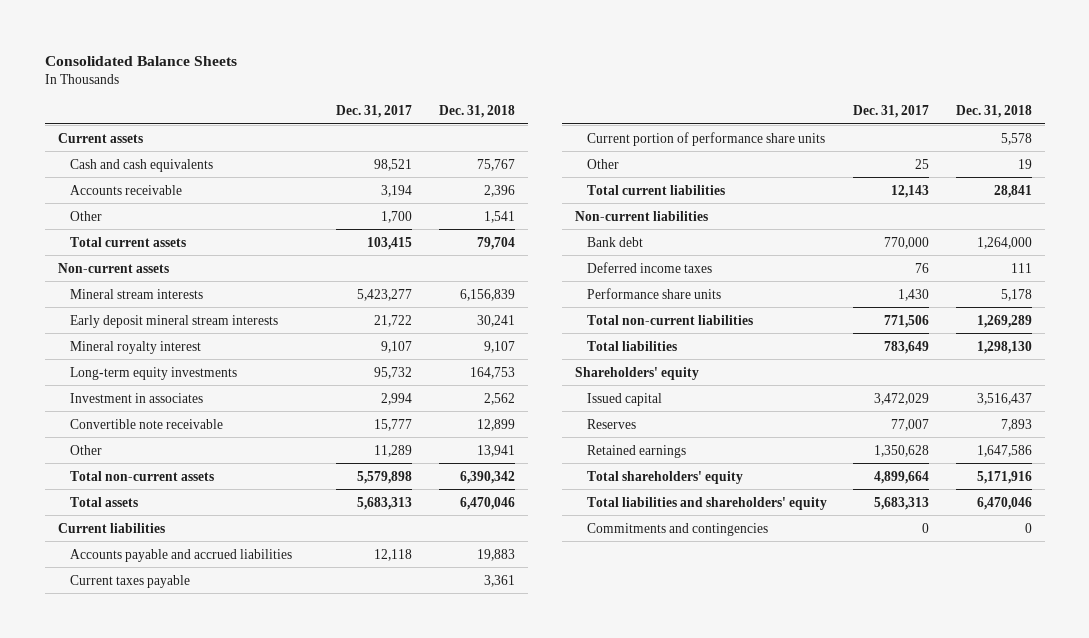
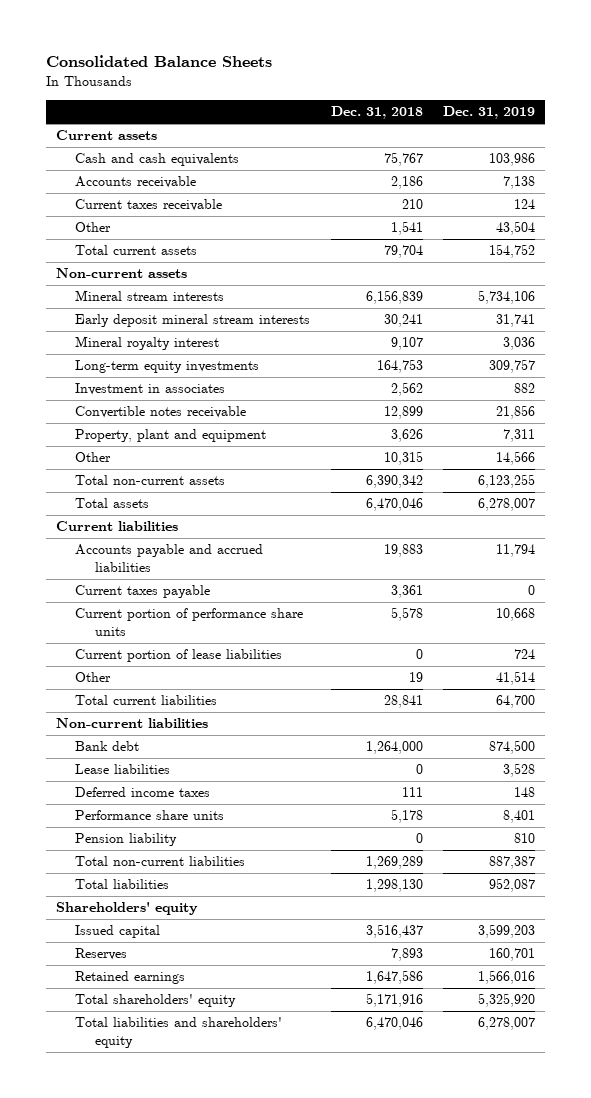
- | Dec. 31, 2017 | Dec. 31, 2018
+ | Dec. 31, 2018 | Dec. 31, 2019
- Accounts receivable | 3,194 | 2,396
+ Accounts receivable | 2,186 | 7,138
+ Current taxes receivable | 210 | 124
- Convertible note receivable | 15,777 | 12,899
- Other | 11,289 | 13,941
+ Convertible notes receivable | 12,899 | 21,856
+ Property, plant and equipment | 3,626 | 7,311
+ Other | 10,315 | 14,566
+ Current portion of lease liabilities | 0 | 724
+ Lease liabilities | 0 | 3,528
+ Pension liability | 0 | 810
- Commitments and contingencies | 0 | 0

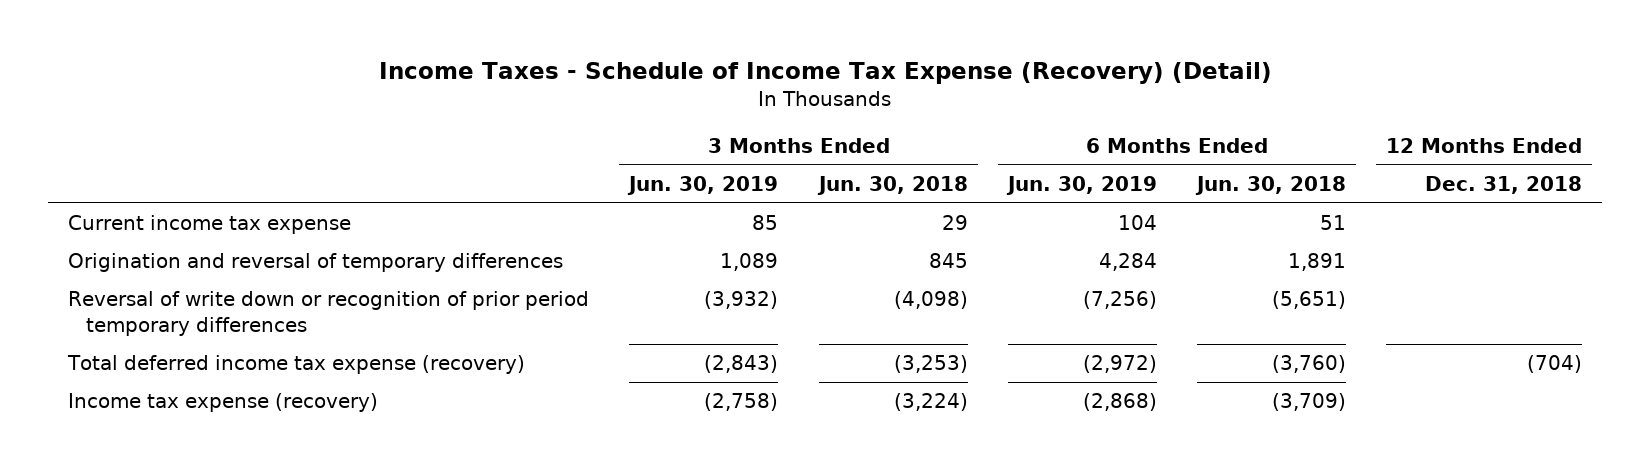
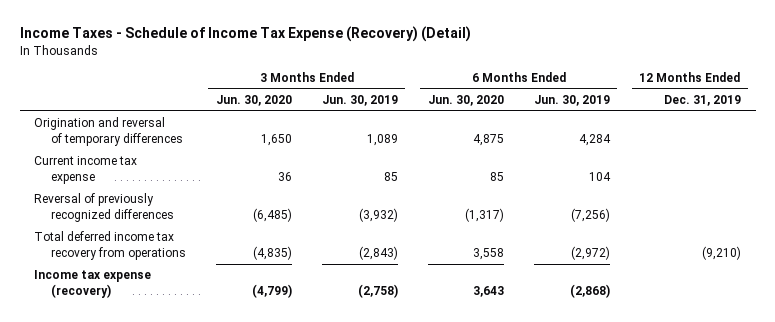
- | 3 Months Ended Jun. 30, 2019 | 3 Months Ended Jun. 30, 2018 | 6 Months Ended Jun. 30, 2019 | 6 Months Ended Jun. 30, 2018 | 12 Months Ended Dec. 31, 2018
+ | 3 Months Ended Jun. 30, 2020 | 3 Months Ended Jun. 30, 2019 | 6 Months Ended Jun. 30, 2020 | 6 Months Ended Jun. 30, 2019 | 12 Months Ended Dec. 31, 2019
- Reversal of write down or recognition of prior period temporary differences | (3,932) | (4,098) | (7,256) | (5,651) |
- Total deferred income tax expense (recovery) | (2,843) | (3,253) | (2,972) | (3,760) | (704)
moved down: Current income tax expense | 36 | 85 | 85 | 104 |
+ Reversal of previously recognized differences | (6,485) | (3,932) | (1,317) | (7,256) |
+ Total deferred income tax recovery from operations | (4,835) | (2,843) | 3,558 | (2,972) | (9,210)

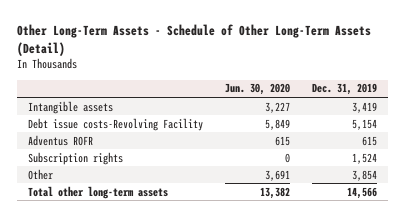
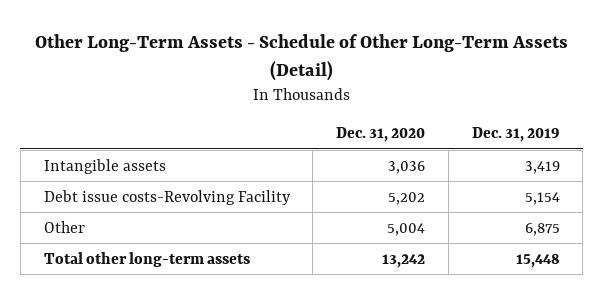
- | Jun. 30, 2020 | Dec. 31, 2019
+ | Dec. 31, 2020 | Dec. 31, 2019
- Adventus ROFR | 615 | 615
- Subscription rights | 0 | 1,524
- Other | 3,691 | 3,854
- Total other long-term assets | 13,382 | 14,566
+ Other | 5,004 | 6,875
+ Total other long-term assets | 13,242 | 15,448

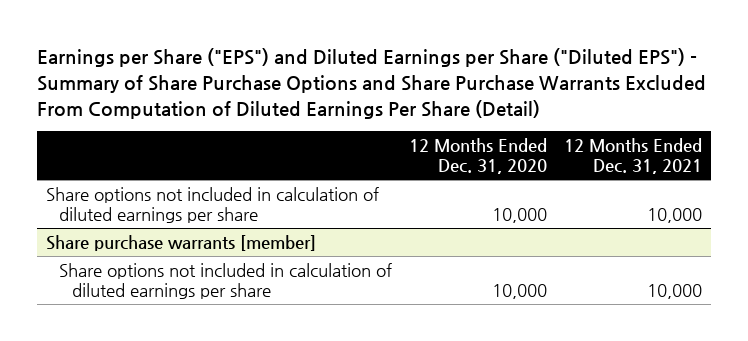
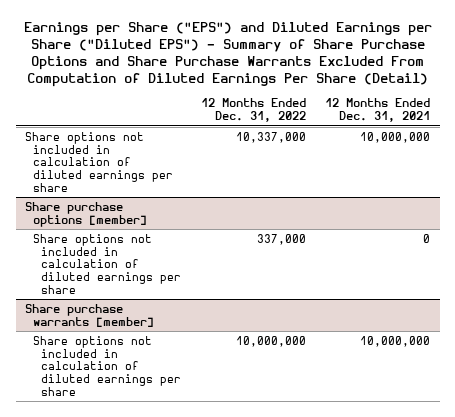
- | 12 Months Ended Dec. 31, 2020 | 12 Months Ended Dec. 31, 2021
+ | 12 Months Ended Dec. 31, 2022 | 12 Months Ended Dec. 31, 2021
- Share options not included in calculation of diluted earnings per share | 10,000 | 10,000
+ Share options not included in calculation of diluted earnings per share | 10,337,000 | 10,000,000
+ Share purchase options [member]
+ Share options not included in calculation of diluted earnings per share | 337,000 | 0
@ Share purchase warrants [member]
- Share options not included in calculation of diluted earnings per share | 10,000 | 10,000
+ Share options not included in calculation of diluted earnings per share | 10,000,000 | 10,000,000

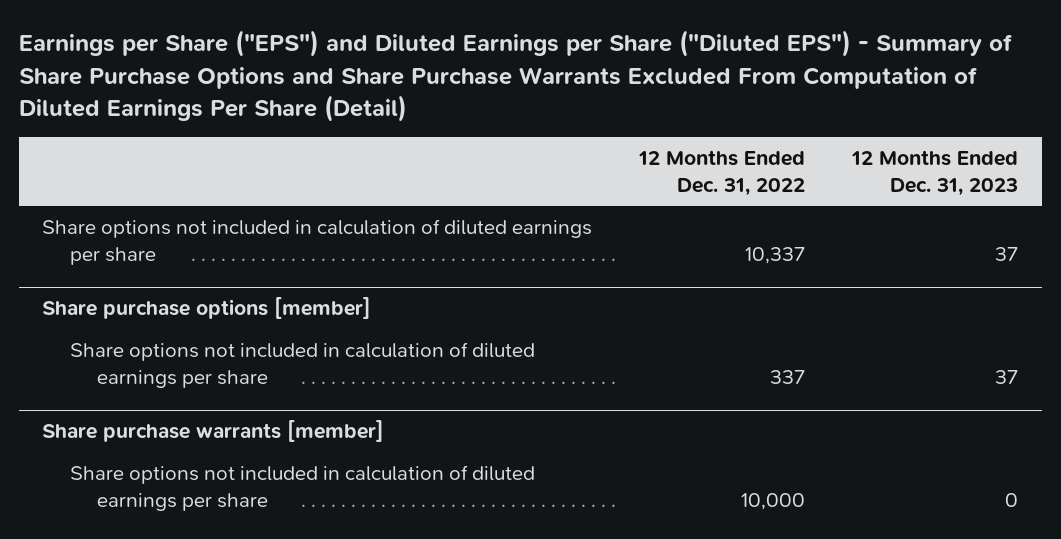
- | 12 Months Ended Dec. 31, 2022 | 12 Months Ended Dec. 31, 2021
+ | 12 Months Ended Dec. 31, 2022 | 12 Months Ended Dec. 31, 2023
- Share options not included in calculation of diluted earnings per share | 10,337,000 | 10,000,000
+ Share options not included in calculation of diluted earnings per share | 10,337 | 37
@ Share purchase options [member]
- Share options not included in calculation of diluted earnings per share | 337,000 | 0
+ Share options not included in calculation of diluted earnings per share | 337 | 37
@ Share purchase warrants [member]
- Share options not included in calculation of diluted earnings per share | 10,000,000 | 10,000,000
+ Share options not included in calculation of diluted earnings per share | 10,000 | 0

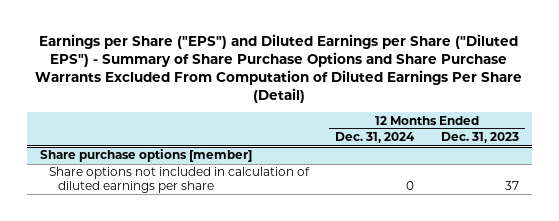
- | 12 Months Ended Dec. 31, 2022 | 12 Months Ended Dec. 31, 2023
+ | 12 Months Ended Dec. 31, 2024 | 12 Months Ended Dec. 31, 2023
- Share options not included in calculation of diluted earnings per share | 10,337 | 37
- Share purchase warrants [member]
- Share options not included in calculation of diluted earnings per share | 10,000 | 0

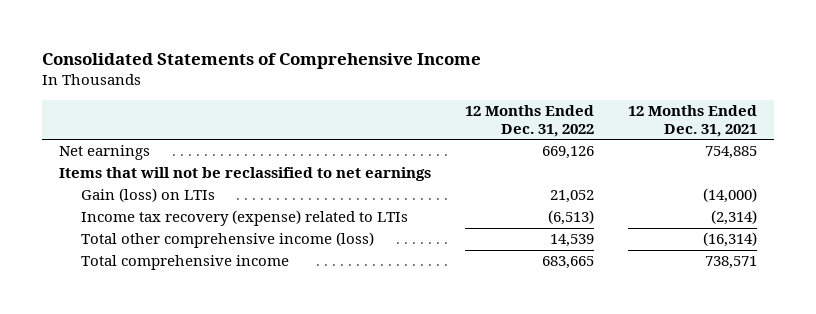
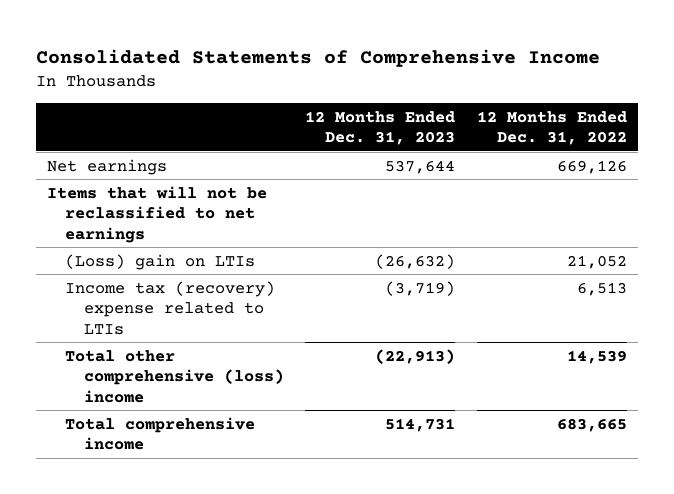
- | 12 Months Ended Dec. 31, 2022 | 12 Months Ended Dec. 31, 2021
+ | 12 Months Ended Dec. 31, 2023 | 12 Months Ended Dec. 31, 2022
- Gain (loss) on LTIs | 21,052 | (14,000)
- Income tax recovery (expense) related to LTIs | (6,513) | (2,314)
- Total other comprehensive income (loss) | 14,539 | (16,314)
+ (Loss) gain on LTIs | (26,632) | 21,052
+ Income tax (recovery) expense related to LTIs | (3,719) | 6,513
+ Total other comprehensive (loss) income | (22,913) | 14,539

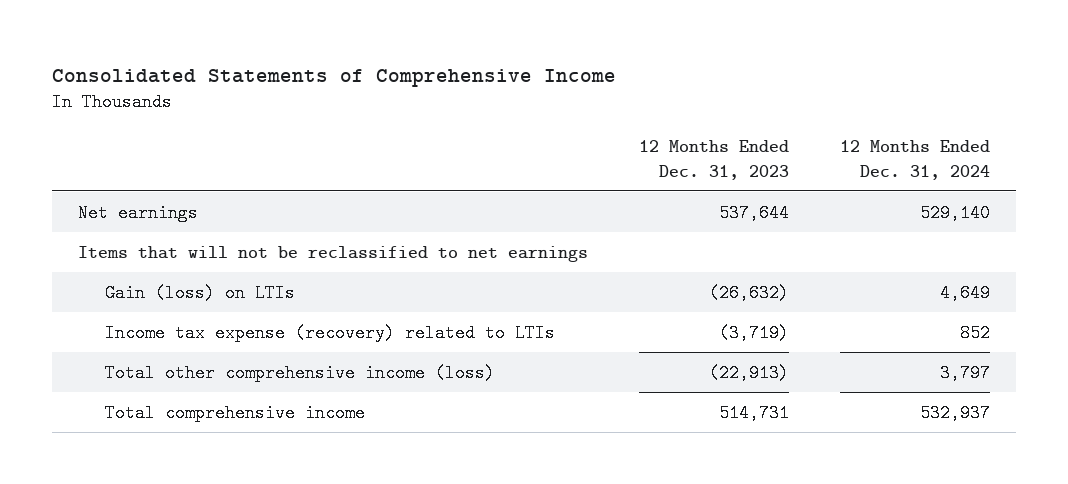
- | 12 Months Ended Dec. 31, 2023 | 12 Months Ended Dec. 31, 2022
+ | 12 Months Ended Dec. 31, 2023 | 12 Months Ended Dec. 31, 2024
- (Loss) gain on LTIs | (26,632) | 21,052
- Income tax (recovery) expense related to LTIs | (3,719) | 6,513
- Total other comprehensive (loss) income | (22,913) | 14,539
+ Gain (loss) on LTIs | (26,632) | 4,649
+ Income tax expense (recovery) related to LTIs | (3,719) | 852
+ Total other comprehensive income (loss) | (22,913) | 3,797

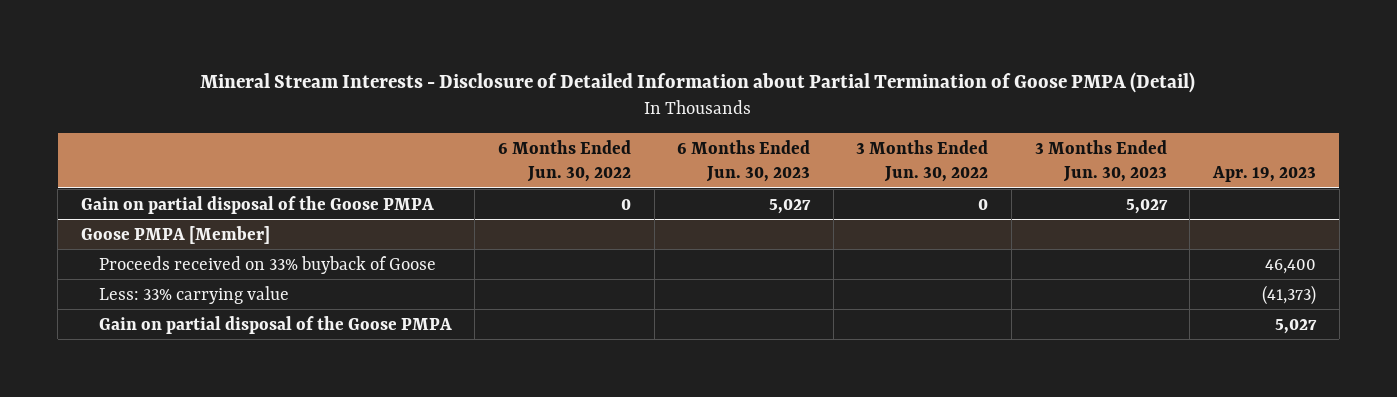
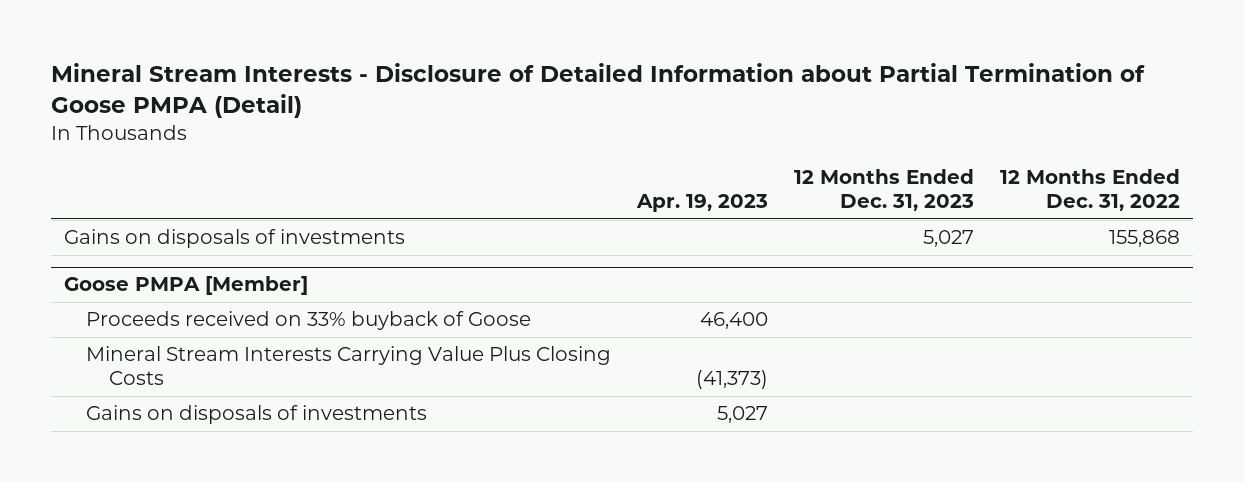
- | 6 Months Ended Jun. 30, 2022 | 6 Months Ended Jun. 30, 2023 | 3 Months Ended Jun. 30, 2022 | 3 Months Ended Jun. 30, 2023 | Apr. 19, 2023
+ | Apr. 19, 2023 | 12 Months Ended Dec. 31, 2023 | 12 Months Ended Dec. 31, 2022
- Gain on partial disposal of the Goose PMPA | 0 | 5,027 | 0 | 5,027 |
+ Gains on disposals of investments | | 5,027 | 155,868
@ Goose PMPA [Member]
- Less: 33% carrying value | | | | | (41,373)
- Gain on partial disposal of the Goose PMPA | | | | | 5,027
+ Mineral Stream Interests Carrying Value Plus Closing Costs | (41,373) | |
+ Gains on disposals of investments | 5,027 | |

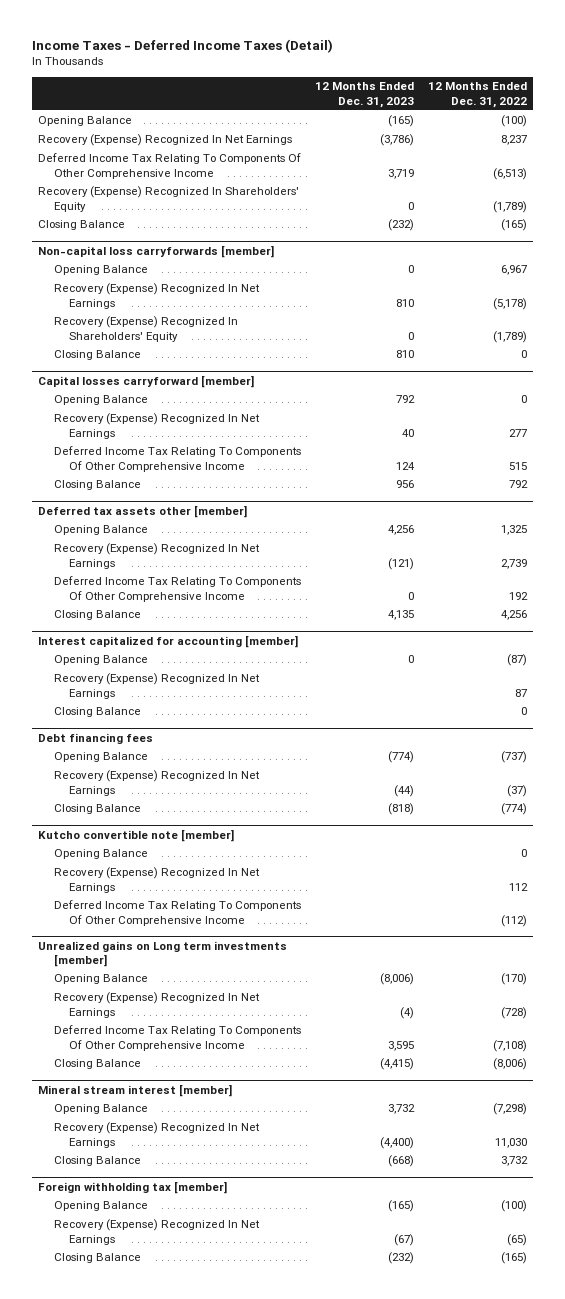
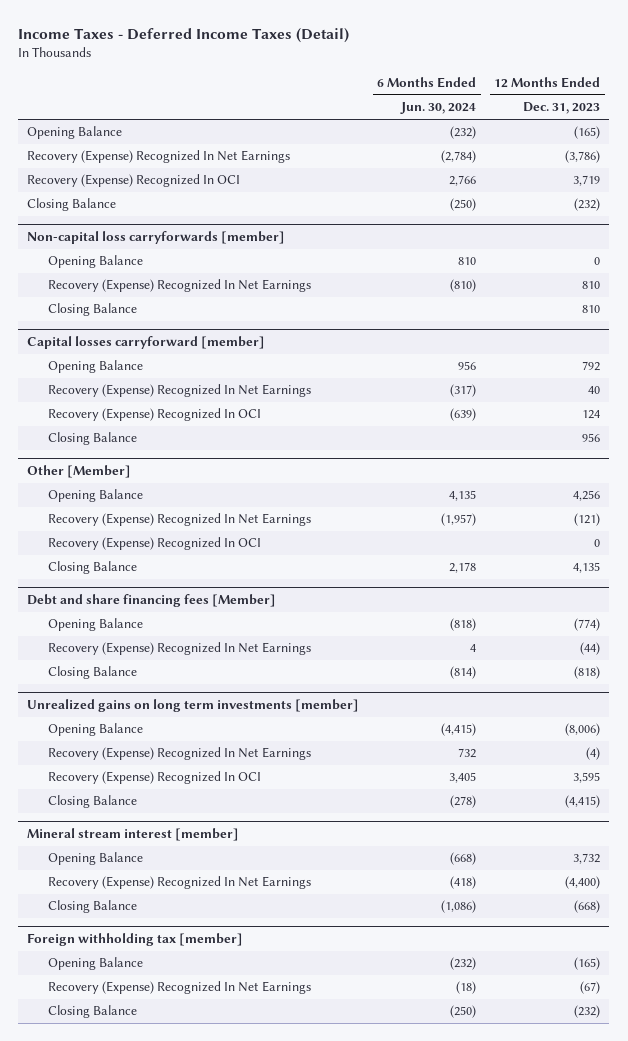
- | 12 Months Ended Dec. 31, 2023 | 12 Months Ended Dec. 31, 2022
+ | 6 Months Ended Jun. 30, 2024 | 12 Months Ended Dec. 31, 2023
- Deferred Income Tax Relating To Components Of Other Comprehensive Income | 3,719 | (6,513)
- Recovery (Expense) Recognized In Shareholders' Equity | 0 | (1,789)
+ Recovery (Expense) Recognized In OCI | 2,766 | 3,719
@ Non-capital loss carryforwards [member]
- Recovery (Expense) Recognized In Shareholders' Equity | 0 | (1,789)
@ Capital losses carryforward [member]
- Deferred Income Tax Relating To Components Of Other Comprehensive Income | 124 | 515
+ Recovery (Expense) Recognized In OCI | (639) | 124
- Deferred tax assets other [member]
+ Other [Member]
- Deferred Income Tax Relating To Components Of Other Comprehensive Income | 0 | 192
+ Recovery (Expense) Recognized In OCI | | 0
- Interest capitalized for accounting [member]
- Opening Balance | 0 | (87)
- Recovery (Expense) Recognized In Net Earnings | | 87
- Closing Balance | | 0
- Debt financing fees
+ Debt and share financing fees [Member]
- Kutcho convertible note [member]
- Opening Balance | | 0
- Recovery (Expense) Recognized In Net Earnings | | 112
- Deferred Income Tax Relating To Components Of Other Comprehensive Income | | (112)
- Unrealized gains on Long term investments [member]
+ Unrealized gains on long term investments [member]
- Deferred Income Tax Relating To Components Of Other Comprehensive Income | 3,595 | (7,108)
+ Recovery (Expense) Recognized In OCI | 3,405 | 3,595

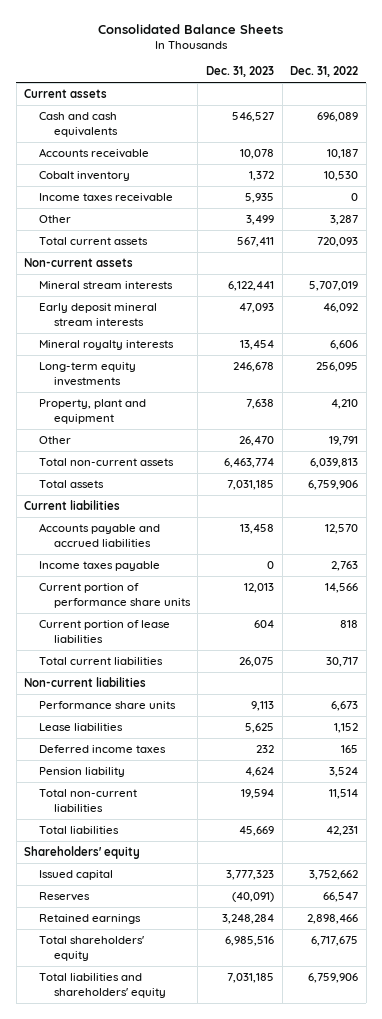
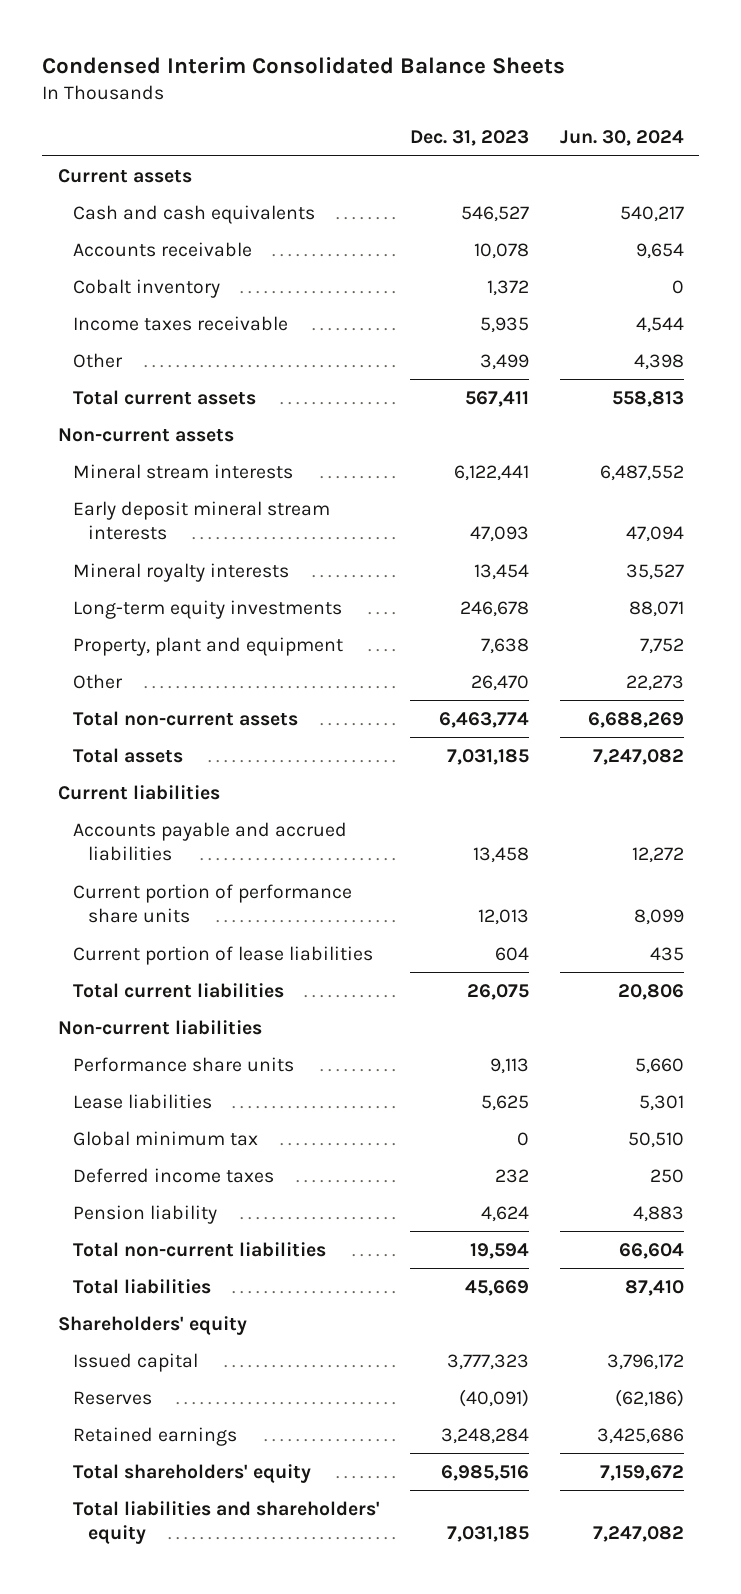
- Consolidated Balance Sheets
+ Condensed Interim Consolidated Balance Sheets
- | Dec. 31, 2023 | Dec. 31, 2022
+ | Dec. 31, 2023 | Jun. 30, 2024
- Income taxes payable | 0 | 2,763
+ Global minimum tax | 0 | 50,510

